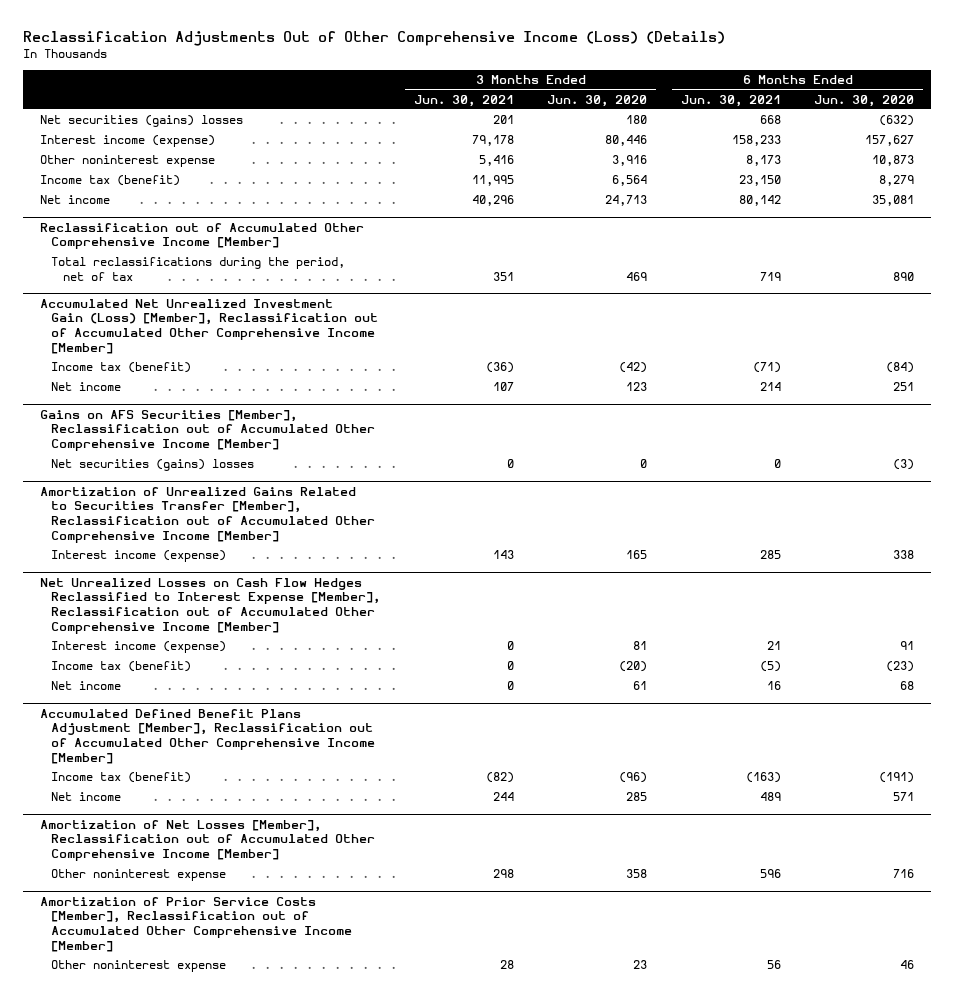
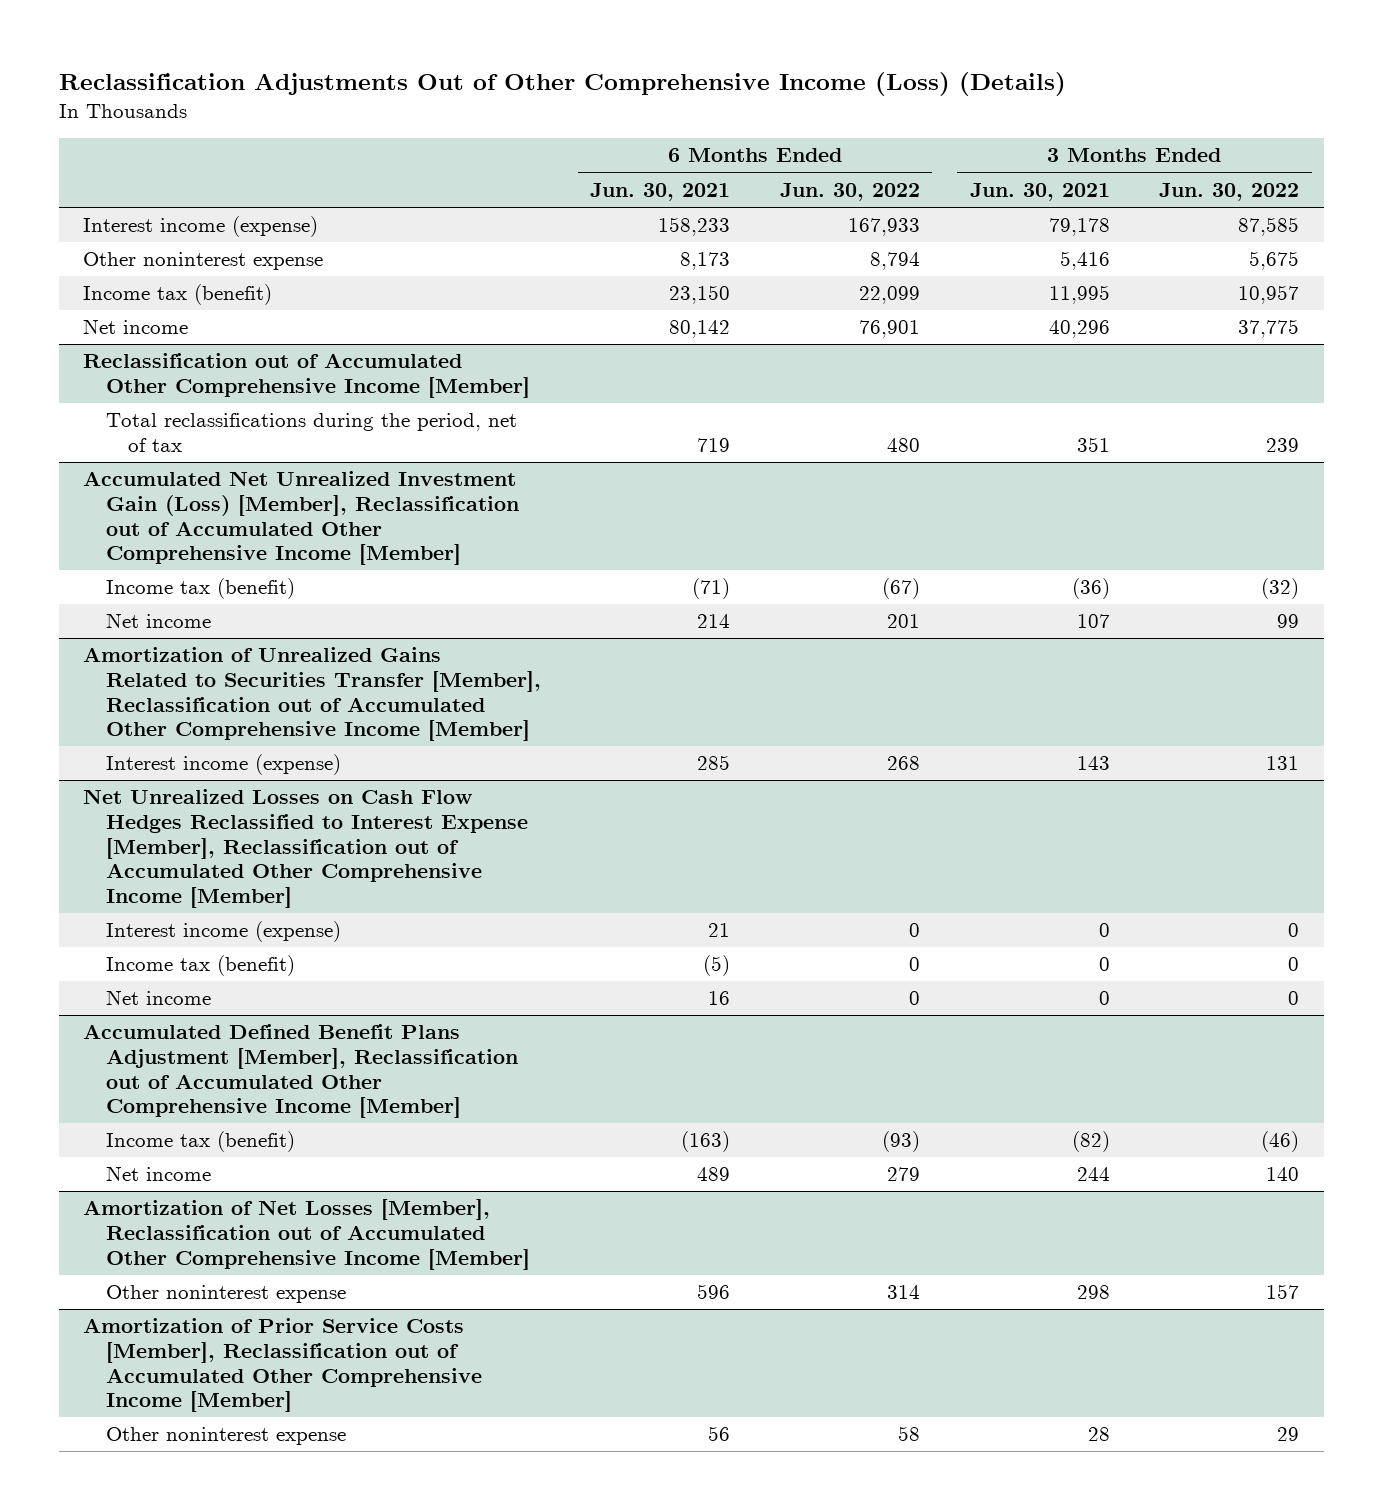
- | 3 Months Ended Jun. 30, 2021 | 3 Months Ended Jun. 30, 2020 | 6 Months Ended Jun. 30, 2021 | 6 Months Ended Jun. 30, 2020
+ | 6 Months Ended Jun. 30, 2021 | 6 Months Ended Jun. 30, 2022 | 3 Months Ended Jun. 30, 2021 | 3 Months Ended Jun. 30, 2022
- Net securities (gains) losses | 201 | 180 | 668 | (632)
- Gains on AFS Securities [Member], Reclassification out of Accumulated Other Comprehensive Income [Member]
- Net securities (gains) losses | 0 | 0 | 0 | (3)

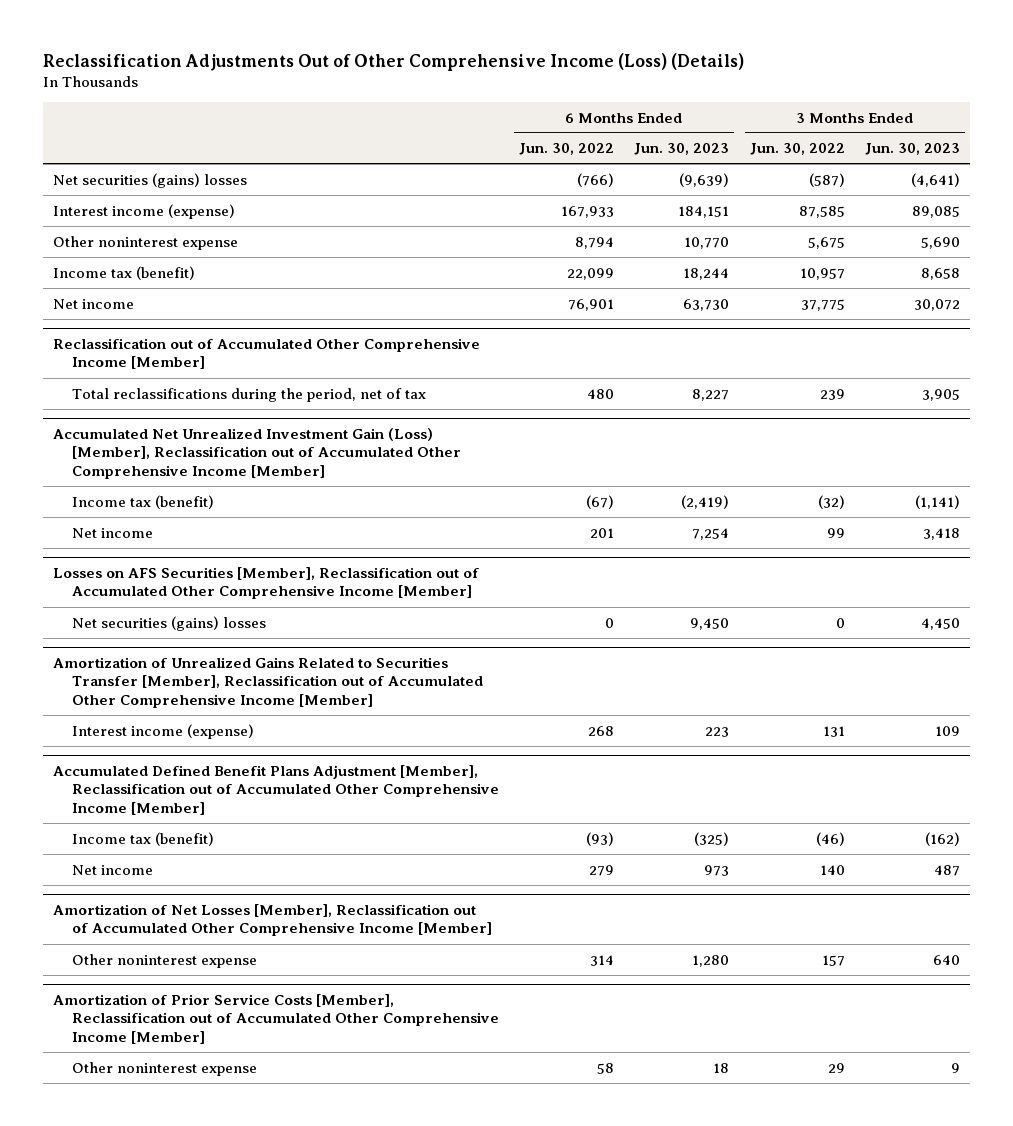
- | 6 Months Ended Jun. 30, 2021 | 6 Months Ended Jun. 30, 2022 | 3 Months Ended Jun. 30, 2021 | 3 Months Ended Jun. 30, 2022
+ | 6 Months Ended Jun. 30, 2022 | 6 Months Ended Jun. 30, 2023 | 3 Months Ended Jun. 30, 2022 | 3 Months Ended Jun. 30, 2023
+ Net securities (gains) losses | (766) | (9,639) | (587) | (4,641)
+ Losses on AFS Securities [Member], Reclassification out of Accumulated Other Comprehensive Income [Member]
+ Net securities (gains) losses | 0 | 9,450 | 0 | 4,450
- Net Unrealized Losses on Cash Flow Hedges Reclassified to Interest Expense [Member], Reclassification out of Accumulated Other Comprehensive Income [Member]
- Interest income (expense) | 21 | 0 | 0 | 0
- Income tax (benefit) | (5) | 0 | 0 | 0
- Net income | 16 | 0 | 0 | 0

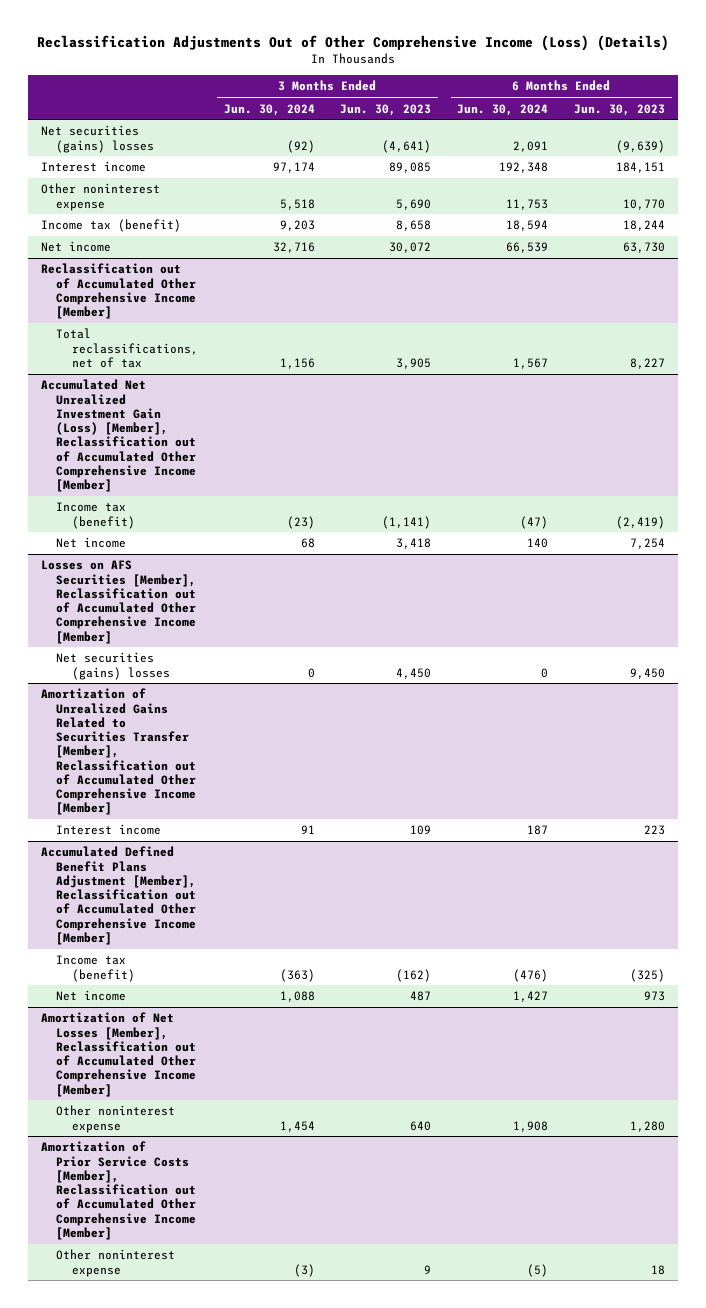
- | 6 Months Ended Jun. 30, 2022 | 6 Months Ended Jun. 30, 2023 | 3 Months Ended Jun. 30, 2022 | 3 Months Ended Jun. 30, 2023
+ | 3 Months Ended Jun. 30, 2024 | 3 Months Ended Jun. 30, 2023 | 6 Months Ended Jun. 30, 2024 | 6 Months Ended Jun. 30, 2023
- Interest income (expense) | 167,933 | 184,151 | 87,585 | 89,085
+ Interest income | 97,174 | 89,085 | 192,348 | 184,151
@ Reclassification out of Accumulated Other Comprehensive Income [Member]
- Total reclassifications during the period, net of tax | 480 | 8,227 | 239 | 3,905
+ Total reclassifications, net of tax | 1,156 | 3,905 | 1,567 | 8,227
@ Amortization of Unrealized Gains Related to Securities Transfer [Member], Reclassification out of Accumulated Other Comprehensive Income [Member]
- Interest income (expense) | 268 | 223 | 131 | 109
+ Interest income | 91 | 109 | 187 | 223

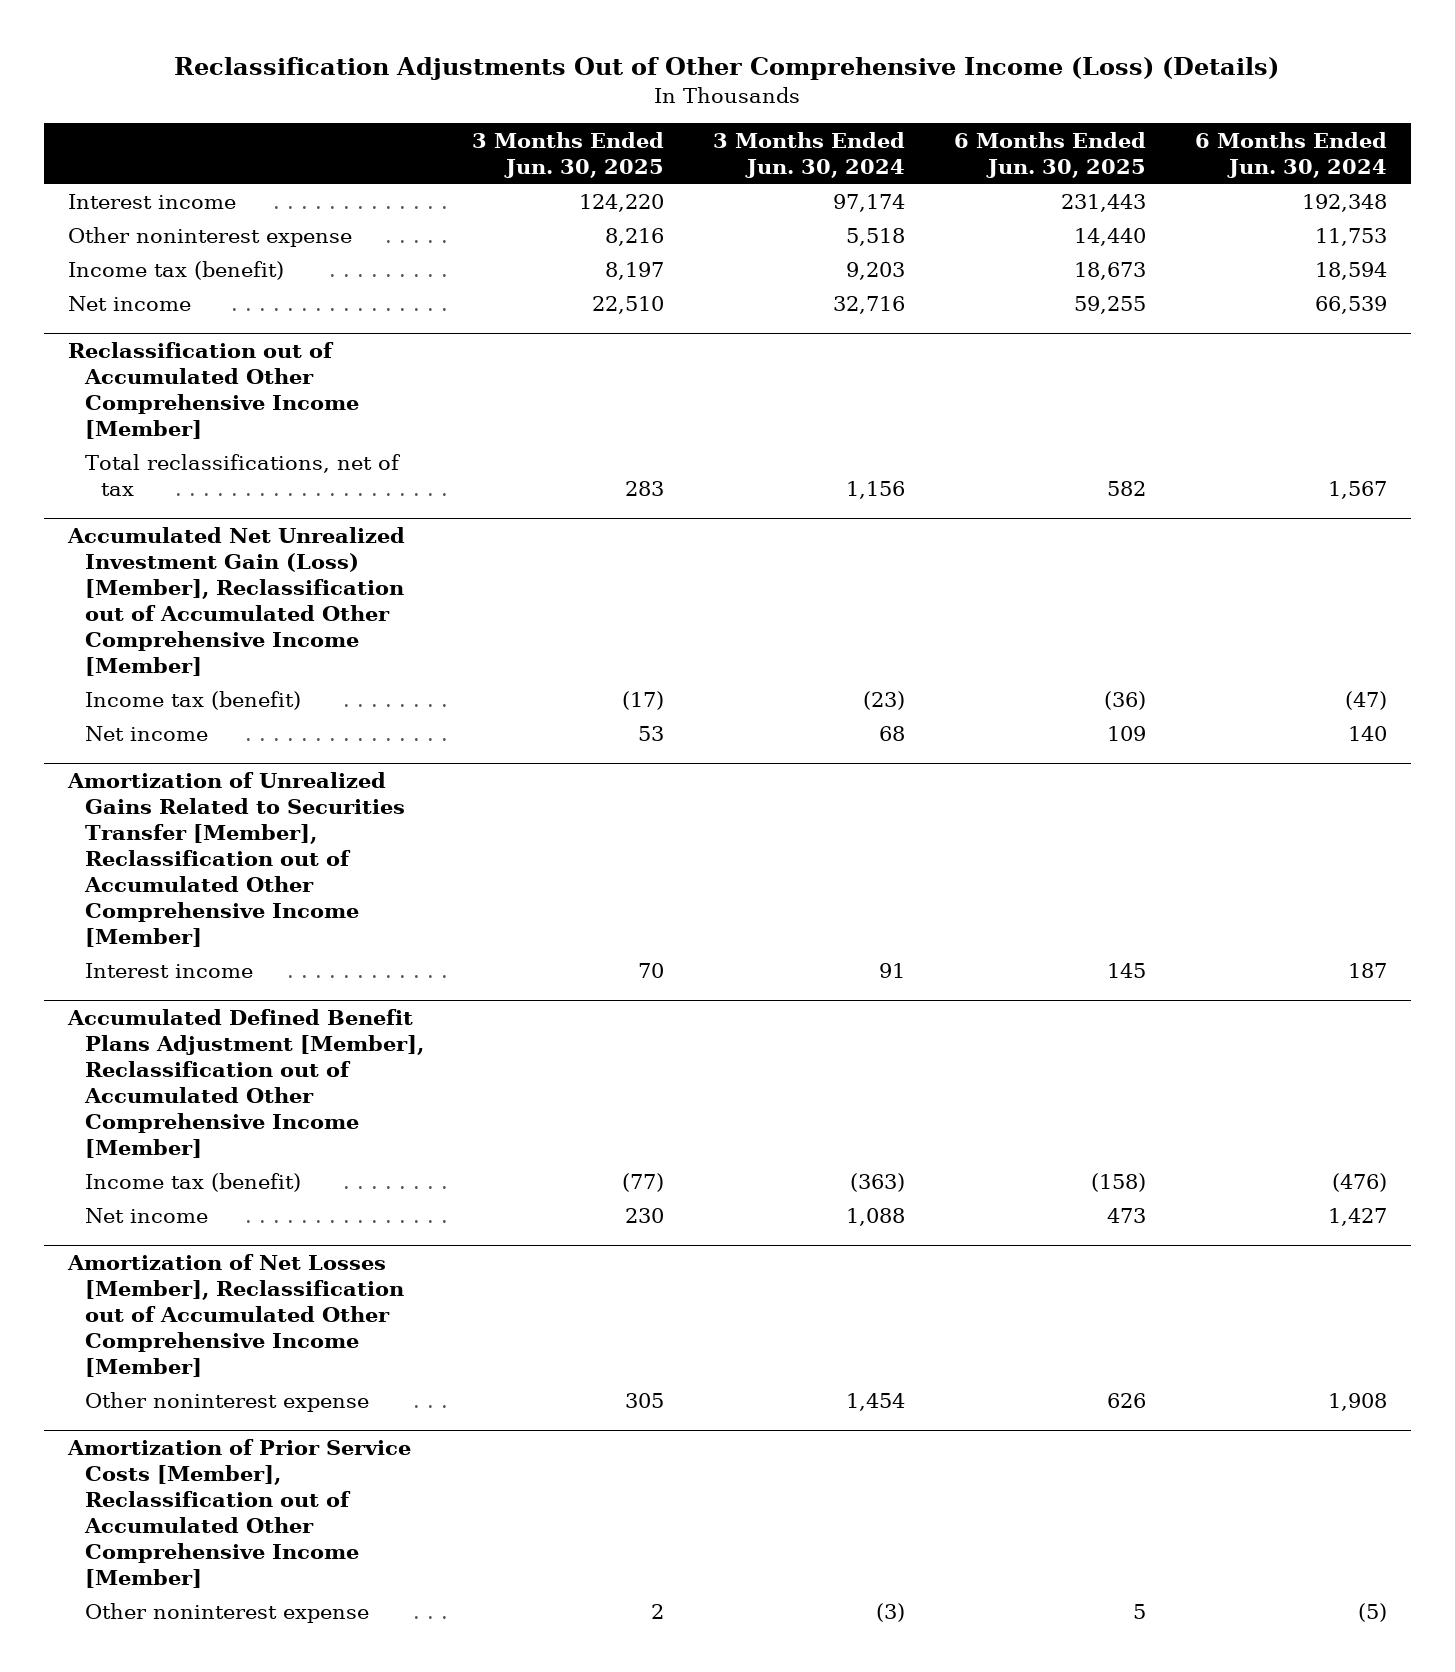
- | 3 Months Ended Jun. 30, 2024 | 3 Months Ended Jun. 30, 2023 | 6 Months Ended Jun. 30, 2024 | 6 Months Ended Jun. 30, 2023
+ | 3 Months Ended Jun. 30, 2025 | 3 Months Ended Jun. 30, 2024 | 6 Months Ended Jun. 30, 2025 | 6 Months Ended Jun. 30, 2024
- Net securities (gains) losses | (92) | (4,641) | 2,091 | (9,639)
- Losses on AFS Securities [Member], Reclassification out of Accumulated Other Comprehensive Income [Member]
- Net securities (gains) losses | 0 | 4,450 | 0 | 9,450

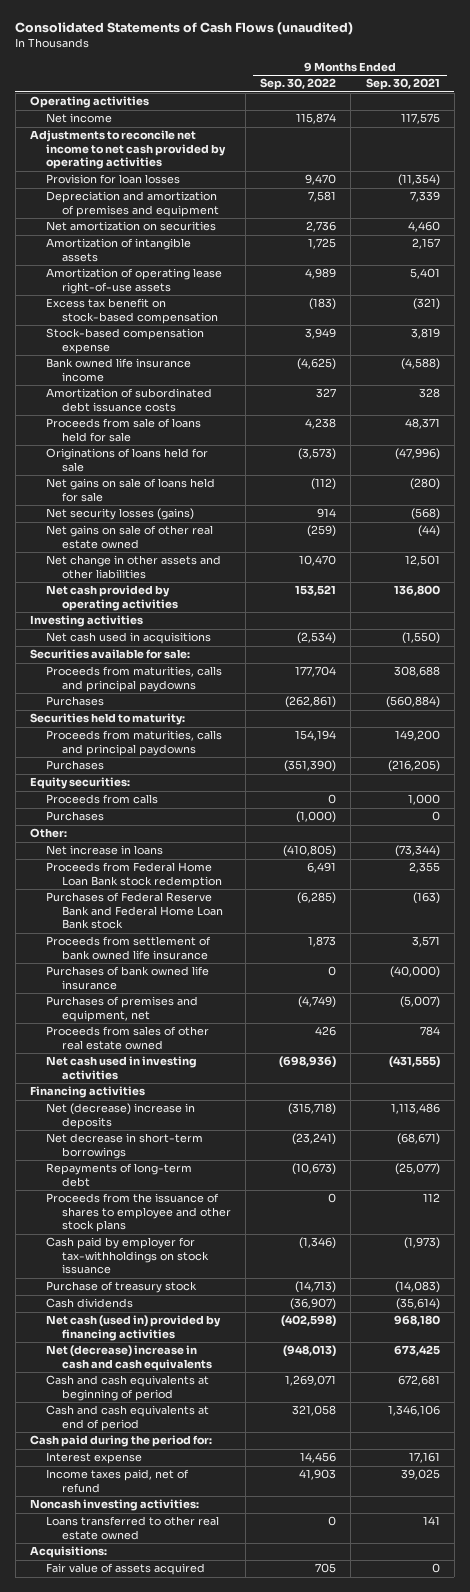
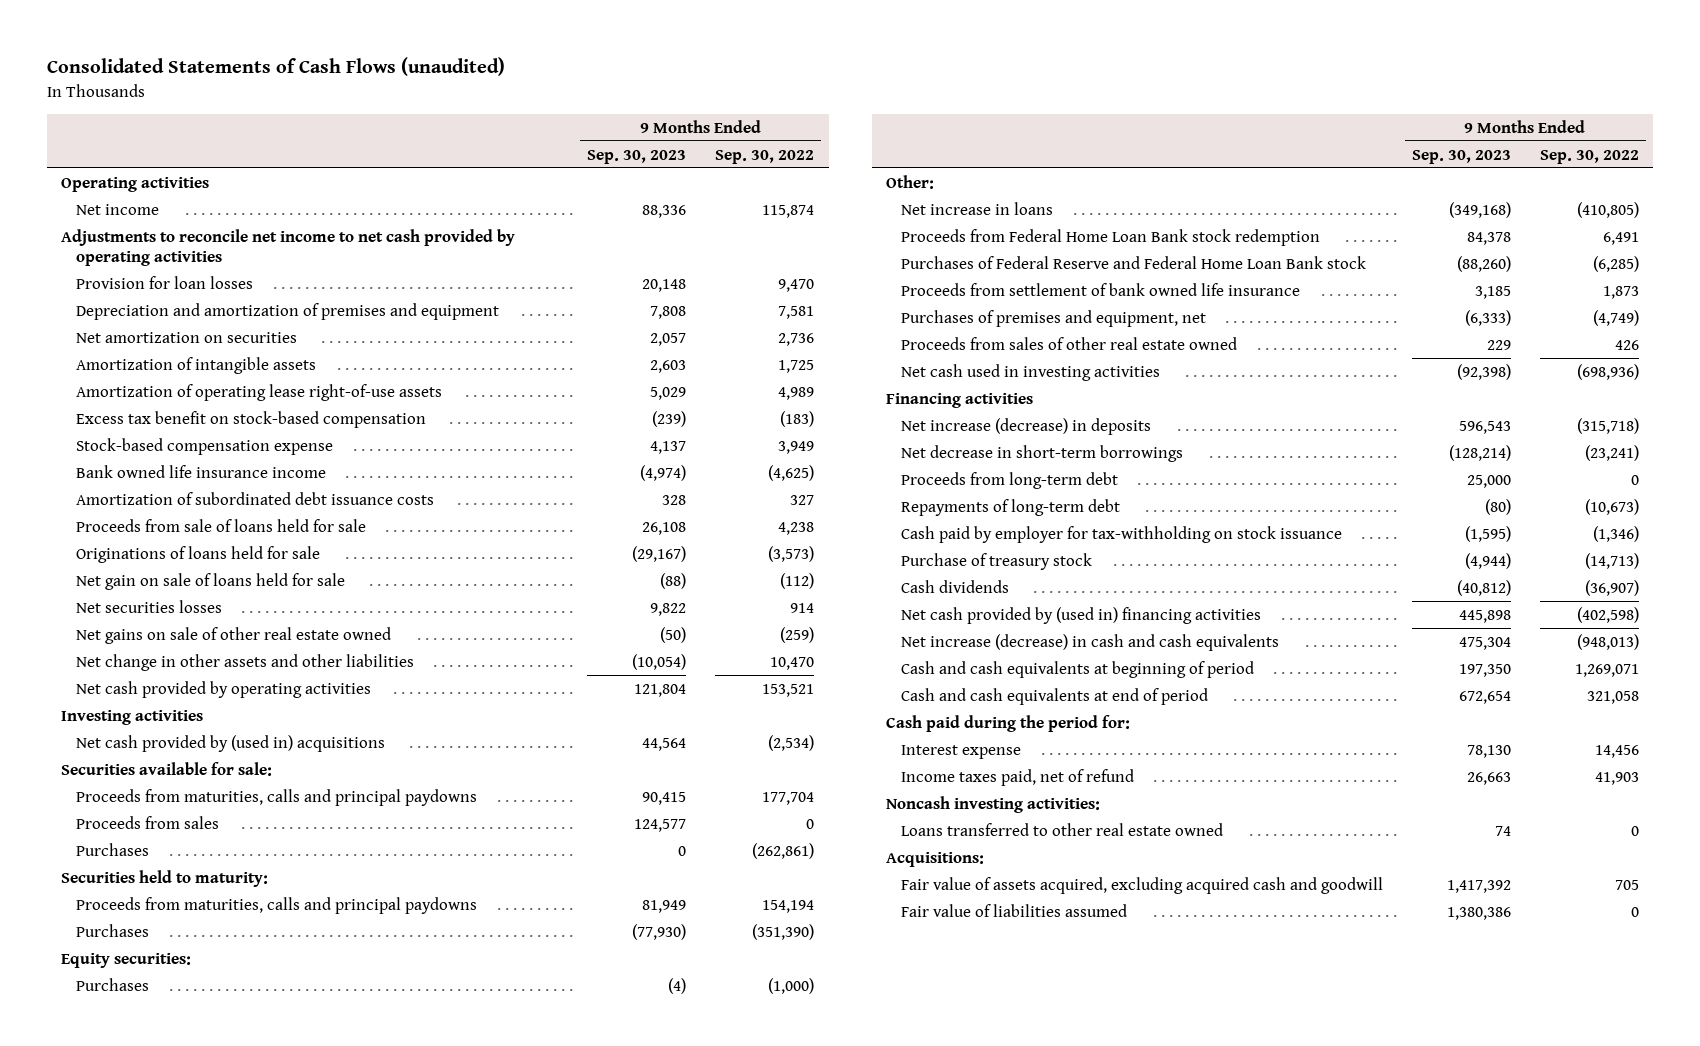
- | 9 Months Ended Sep. 30, 2022 | 9 Months Ended Sep. 30, 2021
+ | 9 Months Ended Sep. 30, 2023 | 9 Months Ended Sep. 30, 2022
- Net gains on sale of loans held for sale | (112) | (280)
- Net security losses (gains) | 914 | (568)
+ Net gain on sale of loans held for sale | (88) | (112)
+ Net securities losses | 9,822 | 914
- Net cash used in acquisitions | (2,534) | (1,550)
+ Net cash provided by (used in) acquisitions | 44,564 | (2,534)
+ Proceeds from sales | 124,577 | 0
- Proceeds from calls | 0 | 1,000
- Purchases of Federal Reserve Bank and Federal Home Loan Bank stock | (6,285) | (163)
+ Purchases of Federal Reserve and Federal Home Loan Bank stock | (88,260) | (6,285)
- Purchases of bank owned life insurance | 0 | (40,000)
- Net (decrease) increase in deposits | (315,718) | 1,113,486
+ Net increase (decrease) in deposits | 596,543 | (315,718)
+ Proceeds from long-term debt | 25,000 | 0
- Proceeds from the issuance of shares to employee and other stock plans | 0 | 112
- Cash paid by employer for tax-withholdings on stock issuance | (1,346) | (1,973)
+ Cash paid by employer for tax-withholding on stock issuance | (1,595) | (1,346)
- Net cash (used in) provided by financing activities | (402,598) | 968,180
- Net (decrease) increase in cash and cash equivalents | (948,013) | 673,425
+ Net cash provided by (used in) financing activities | 445,898 | (402,598)
+ Net increase (decrease) in cash and cash equivalents | 475,304 | (948,013)
- Fair value of assets acquired | 705 | 0
+ Fair value of assets acquired, excluding acquired cash and goodwill | 1,417,392 | 705
+ Fair value of liabilities assumed | 1,380,386 | 0

